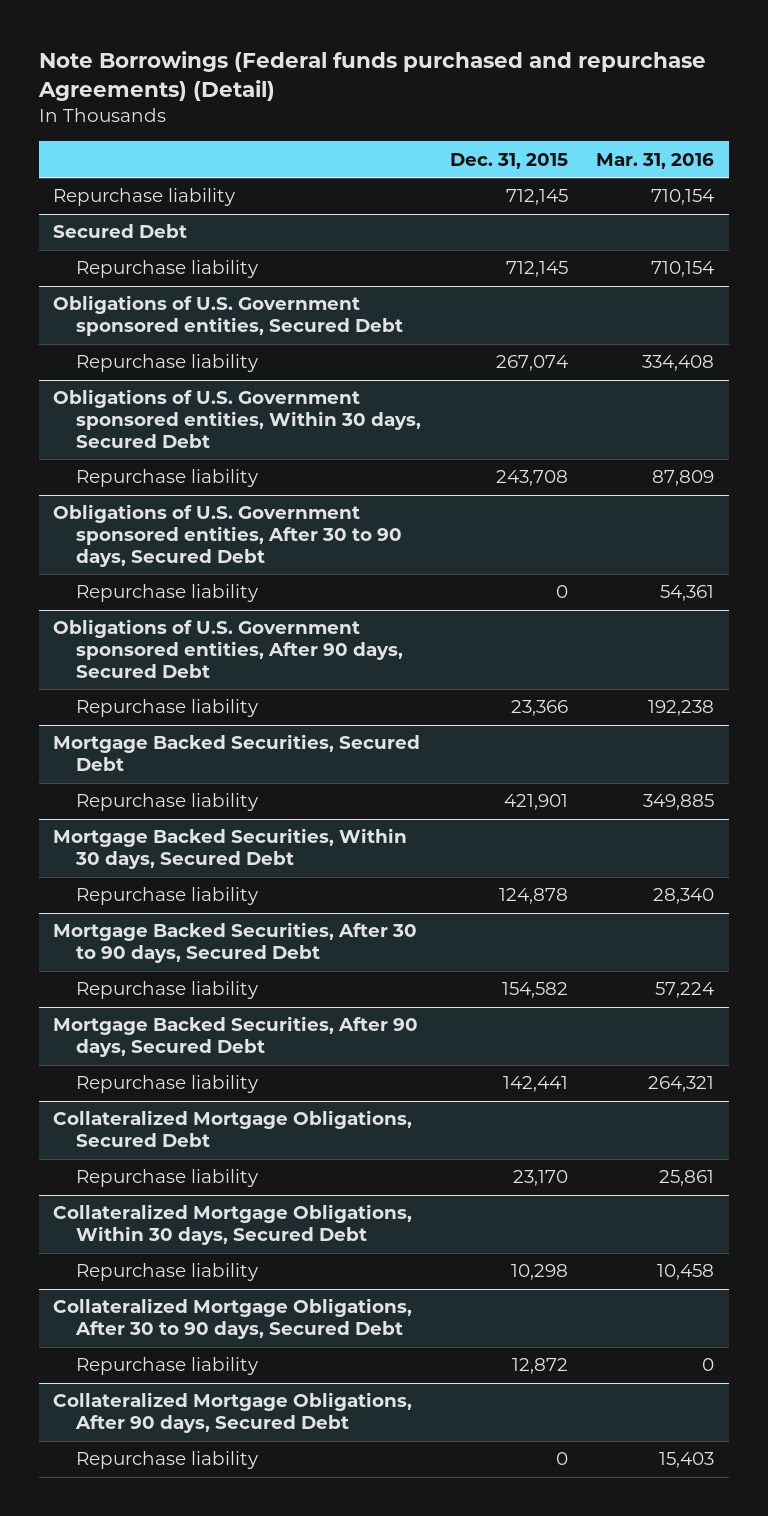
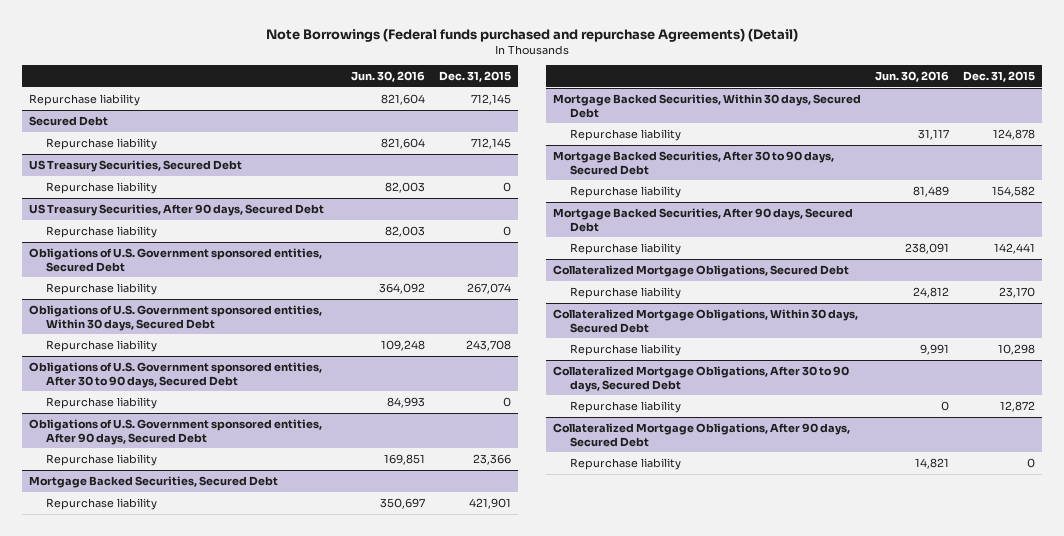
- | Dec. 31, 2015 | Mar. 31, 2016
+ | Jun. 30, 2016 | Dec. 31, 2015
+ US Treasury Securities, Secured Debt
+ Repurchase liability | 82,003 | 0
+ US Treasury Securities, After 90 days, Secured Debt
+ Repurchase liability | 82,003 | 0

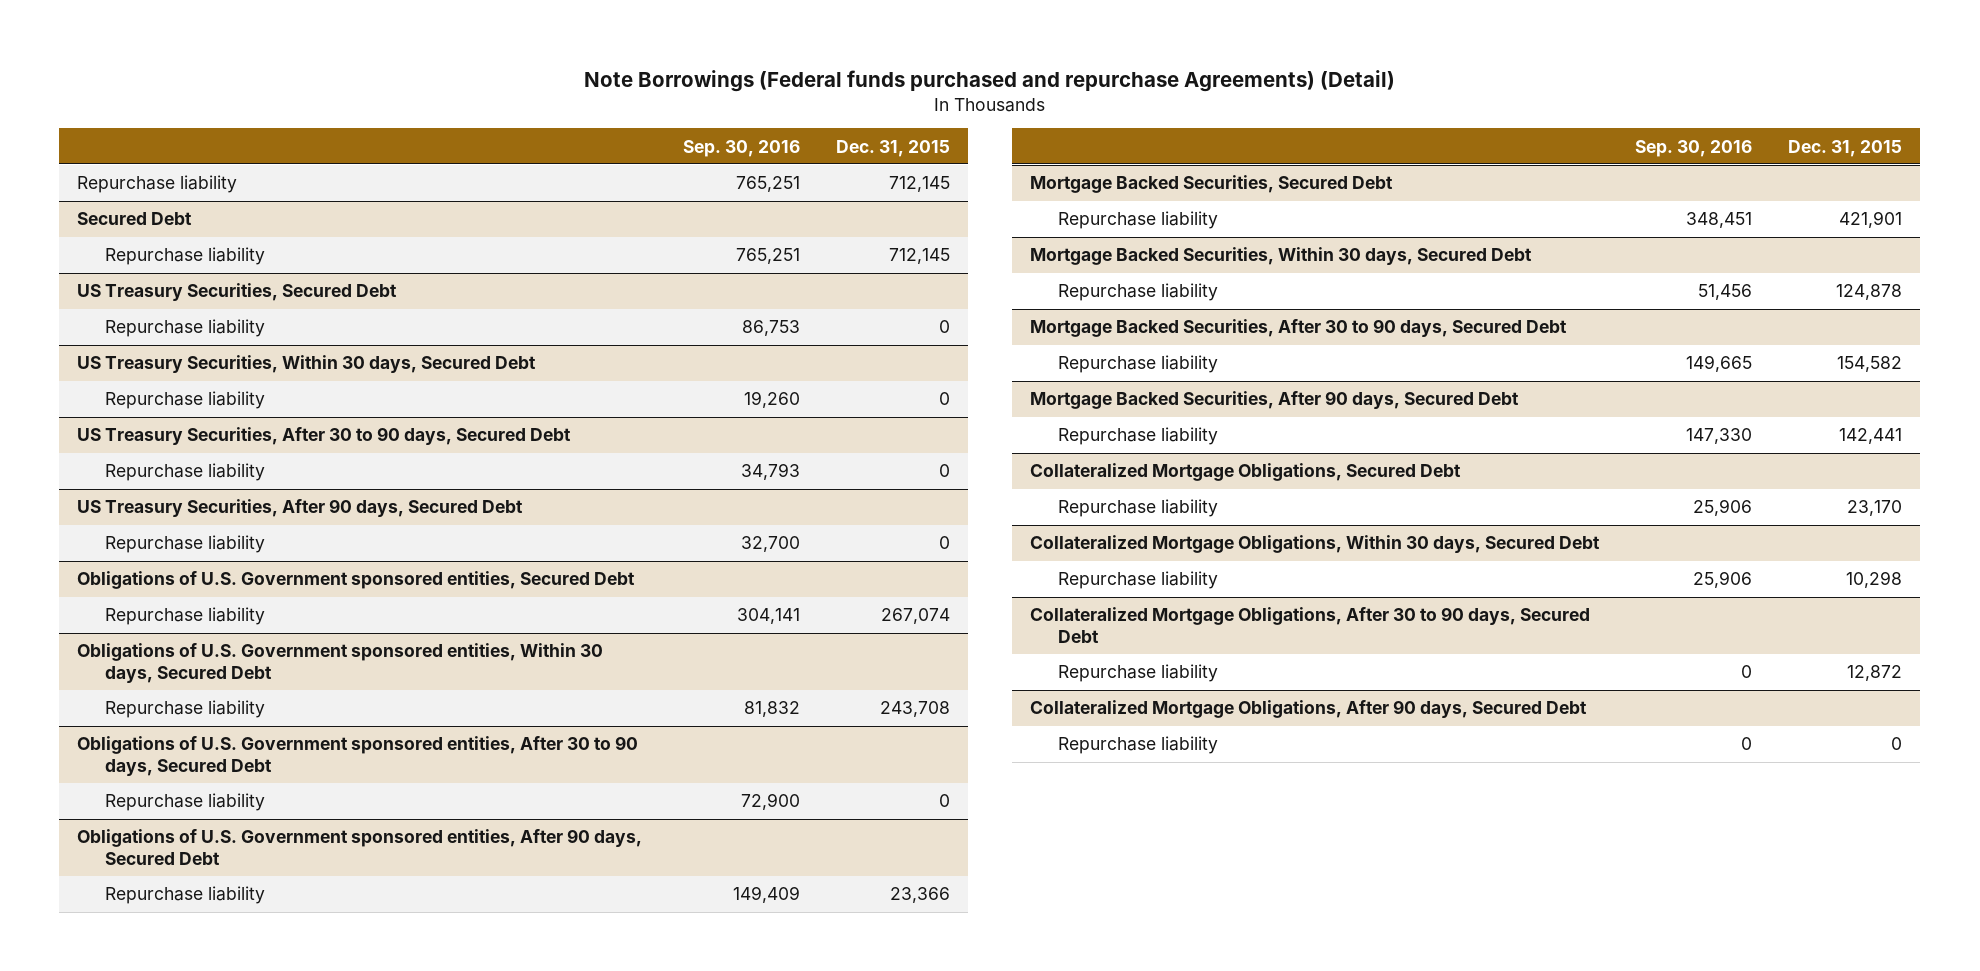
- | Jun. 30, 2016 | Dec. 31, 2015
+ | Sep. 30, 2016 | Dec. 31, 2015
+ US Treasury Securities, Within 30 days, Secured Debt
+ Repurchase liability | 19,260 | 0
+ US Treasury Securities, After 30 to 90 days, Secured Debt
+ Repurchase liability | 34,793 | 0

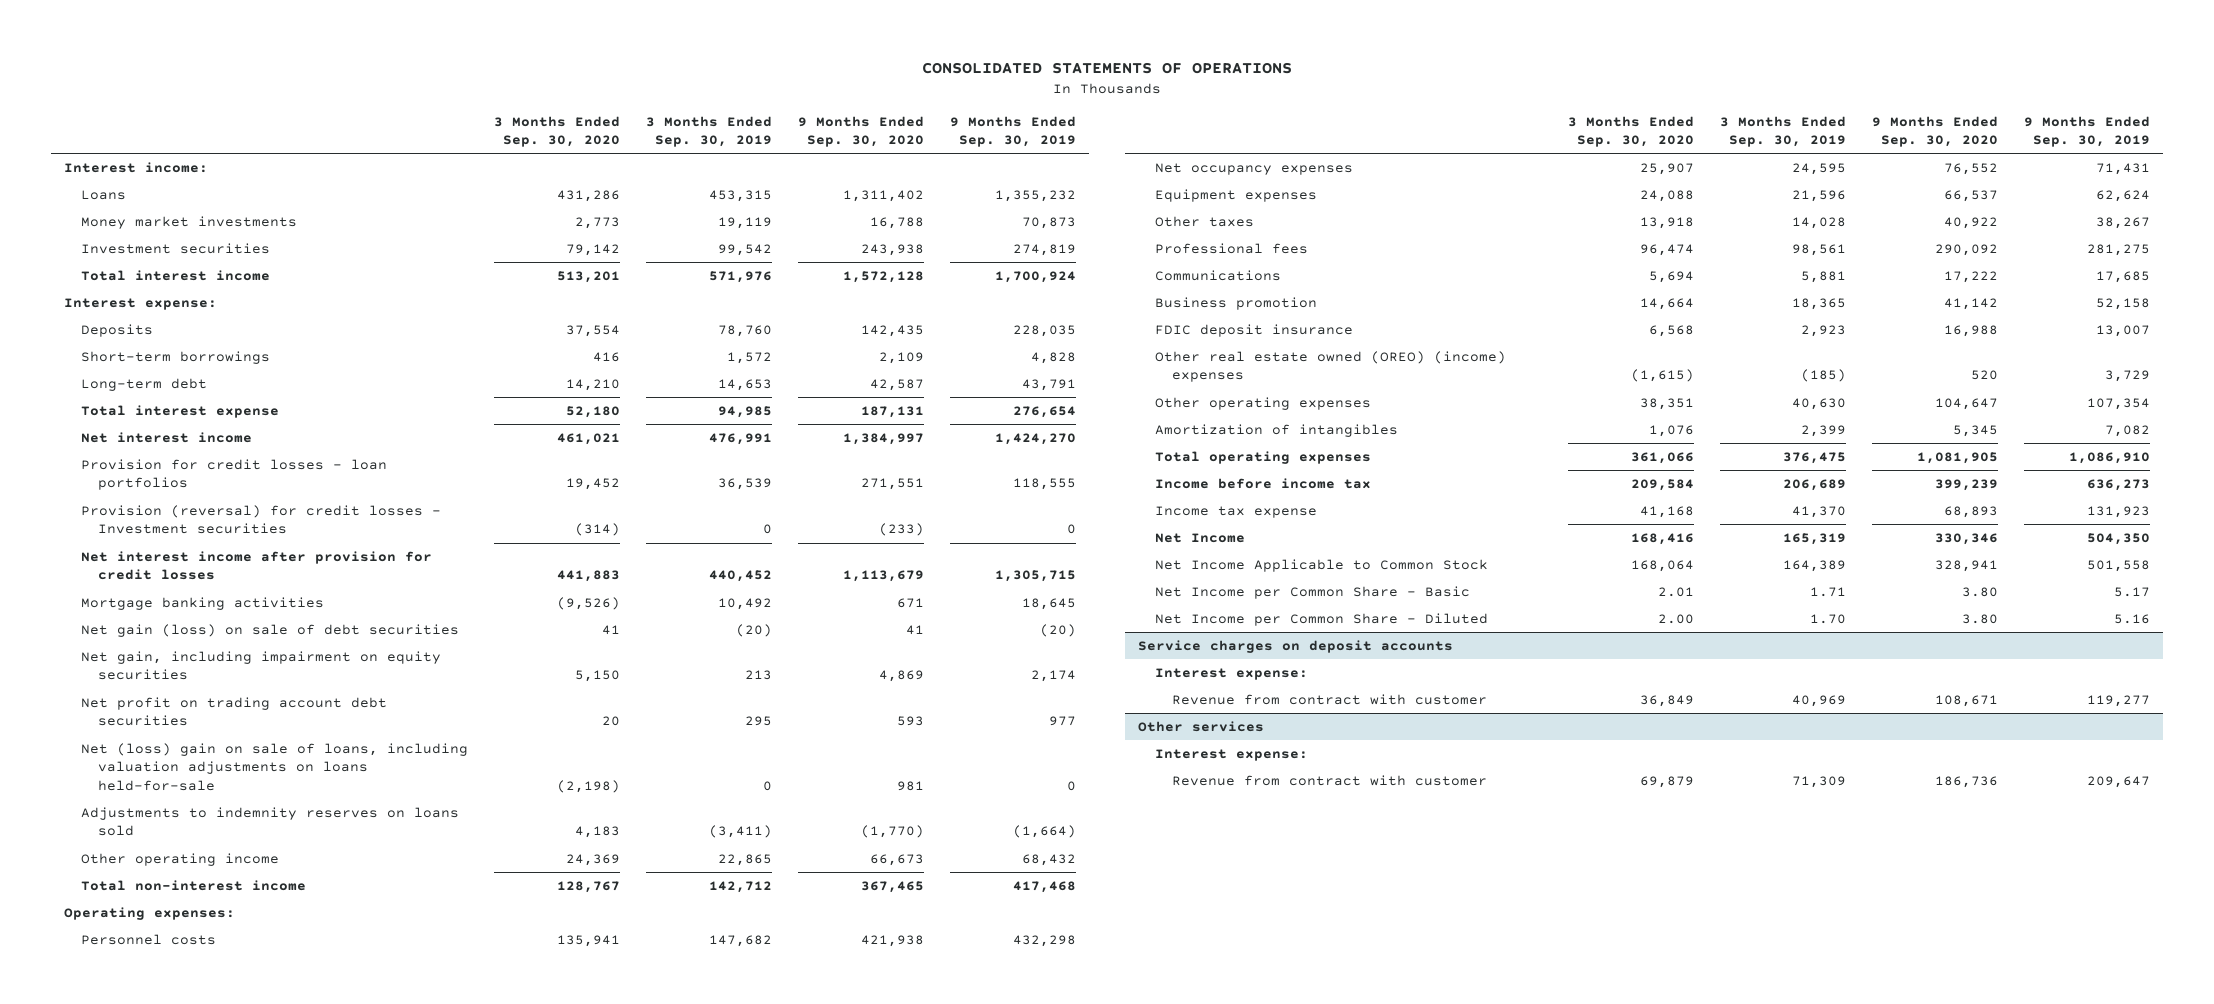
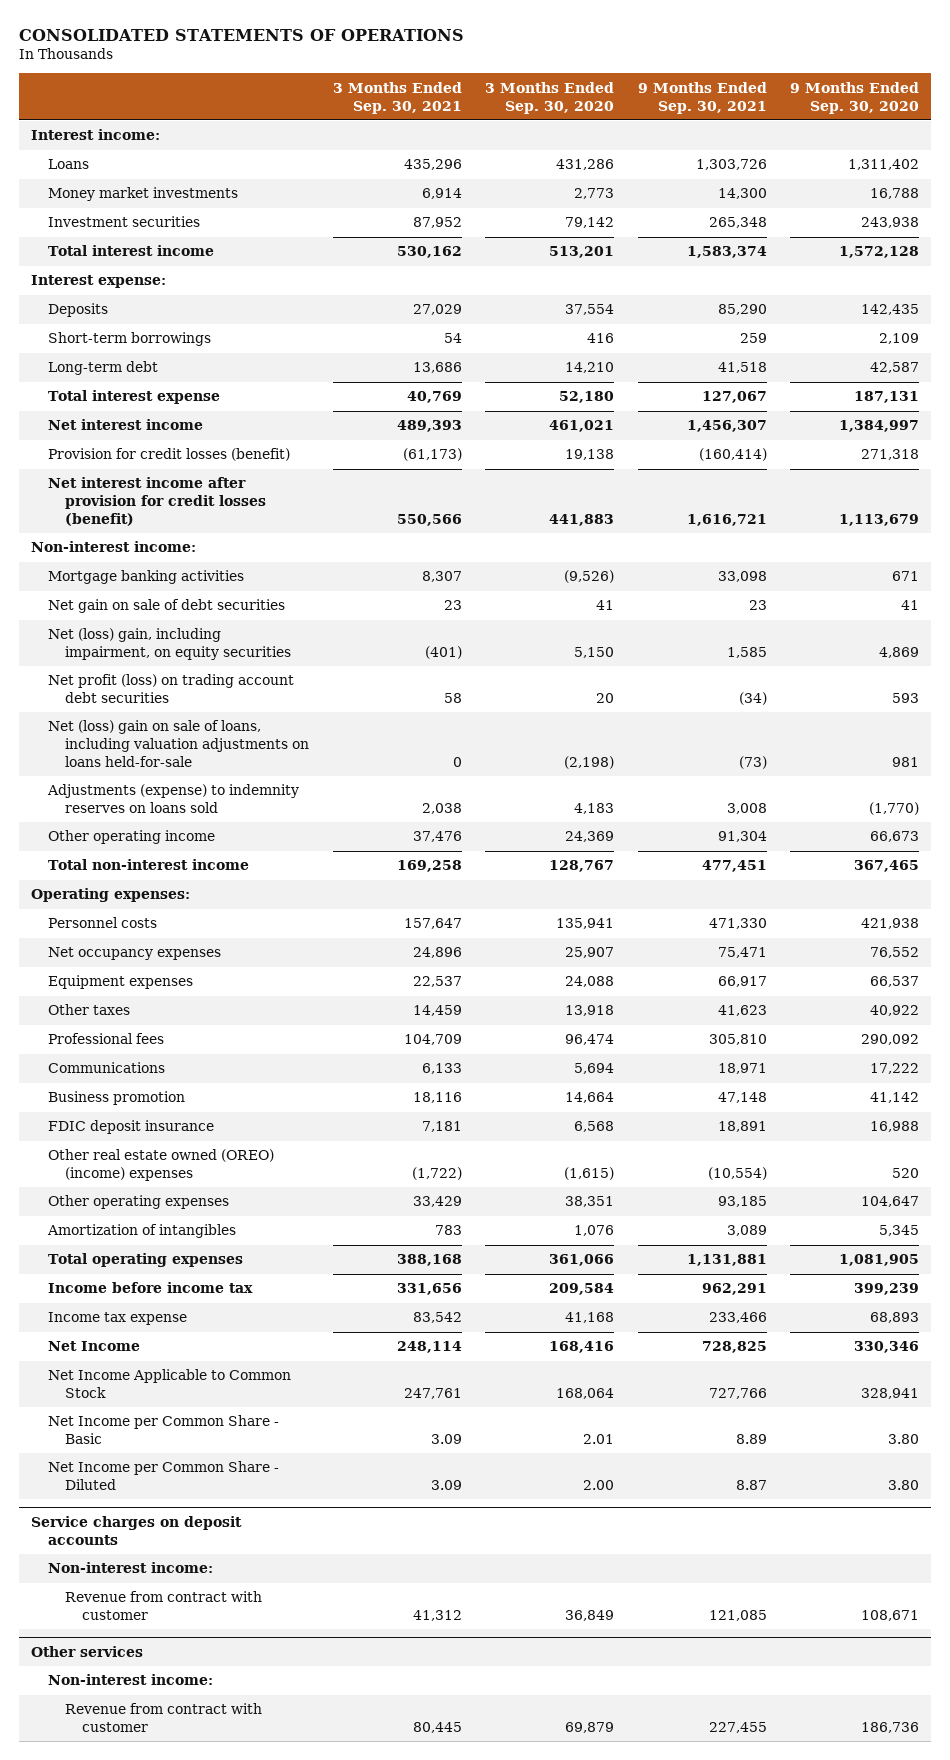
- | 3 Months Ended Sep. 30, 2020 | 3 Months Ended Sep. 30, 2019 | 9 Months Ended Sep. 30, 2020 | 9 Months Ended Sep. 30, 2019
+ | 3 Months Ended Sep. 30, 2021 | 3 Months Ended Sep. 30, 2020 | 9 Months Ended Sep. 30, 2021 | 9 Months Ended Sep. 30, 2020
- Provision for credit losses - loan portfolios | 19,452 | 36,539 | 271,551 | 118,555
- Provision (reversal) for credit losses - Investment securities | (314) | 0 | (233) | 0
- Net interest income after provision for credit losses | 441,883 | 440,452 | 1,113,679 | 1,305,715
+ Provision for credit losses (benefit) | (61,173) | 19,138 | (160,414) | 271,318
+ Net interest income after provision for credit losses (benefit) | 550,566 | 441,883 | 1,616,721 | 1,113,679
+ Non-interest income:
- Net gain (loss) on sale of debt securities | 41 | (20) | 41 | (20)
- Net gain, including impairment on equity securities | 5,150 | 213 | 4,869 | 2,174
- Net profit on trading account debt securities | 20 | 295 | 593 | 977
+ Net gain on sale of debt securities | 23 | 41 | 23 | 41
+ Net (loss) gain, including impairment, on equity securities | (401) | 5,150 | 1,585 | 4,869
+ Net profit (loss) on trading account debt securities | 58 | 20 | (34) | 593
- Adjustments to indemnity reserves on loans sold | 4,183 | (3,411) | (1,770) | (1,664)
+ Adjustments (expense) to indemnity reserves on loans sold | 2,038 | 4,183 | 3,008 | (1,770)
@ Service charges on deposit accounts
- Interest expense:
+ Non-interest income:
@ Other services
- Interest expense:
+ Non-interest income:

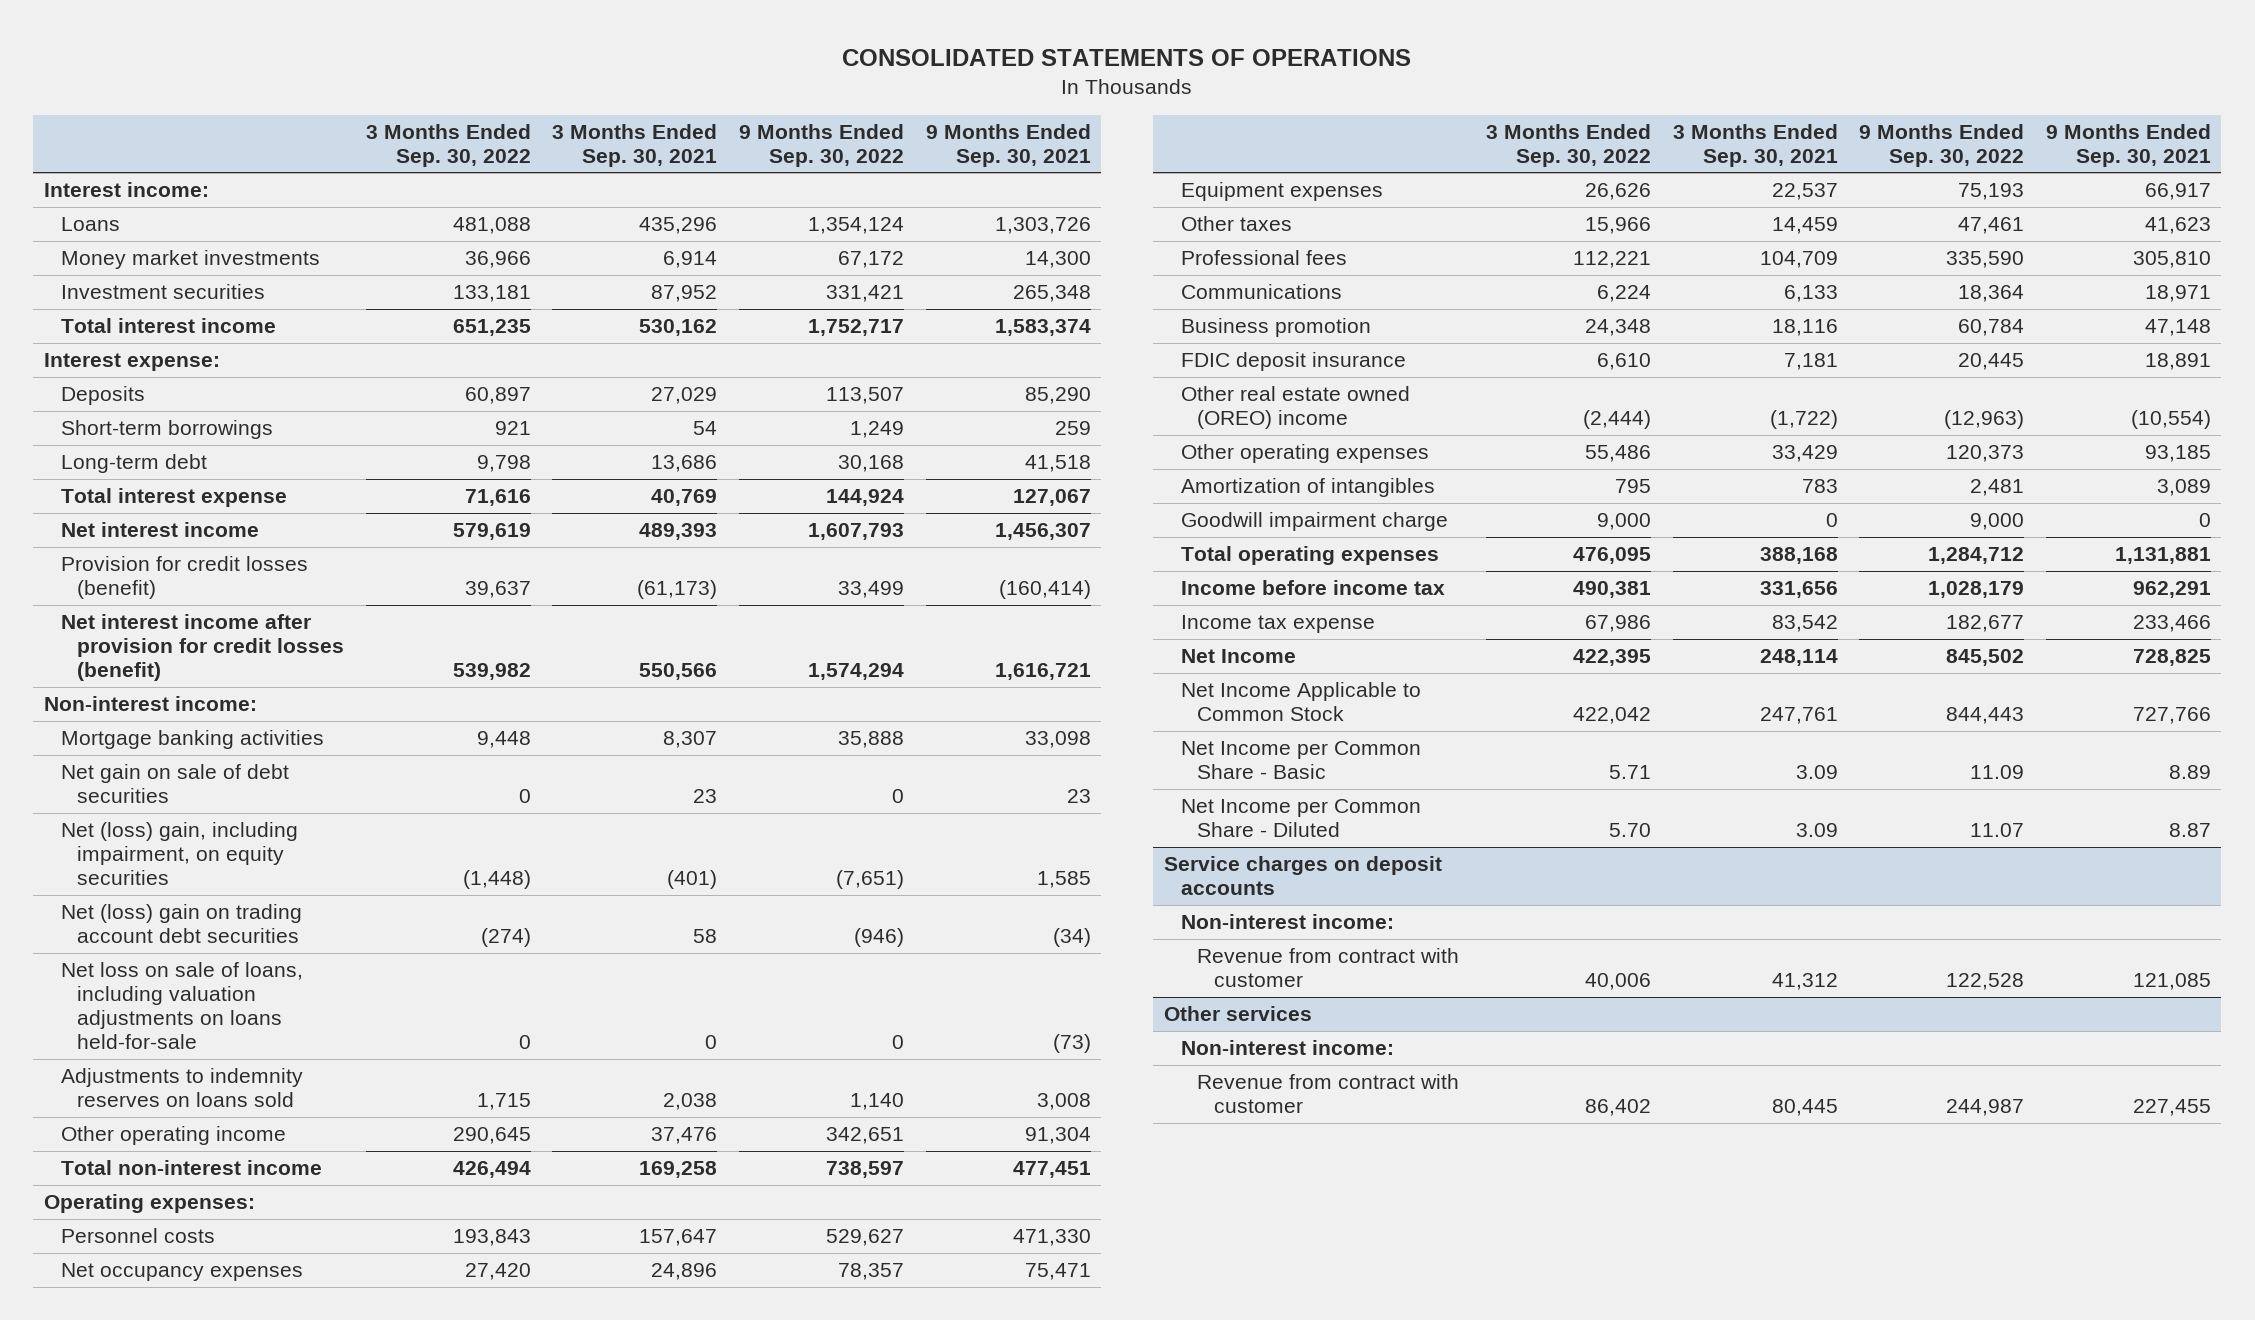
- | 3 Months Ended Sep. 30, 2021 | 3 Months Ended Sep. 30, 2020 | 9 Months Ended Sep. 30, 2021 | 9 Months Ended Sep. 30, 2020
+ | 3 Months Ended Sep. 30, 2022 | 3 Months Ended Sep. 30, 2021 | 9 Months Ended Sep. 30, 2022 | 9 Months Ended Sep. 30, 2021
- Net profit (loss) on trading account debt securities | 58 | 20 | (34) | 593
- Net (loss) gain on sale of loans, including valuation adjustments on loans held-for-sale | 0 | (2,198) | (73) | 981
- Adjustments (expense) to indemnity reserves on loans sold | 2,038 | 4,183 | 3,008 | (1,770)
+ Net (loss) gain on trading account debt securities | (274) | 58 | (946) | (34)
+ Net loss on sale of loans, including valuation adjustments on loans held-for-sale | 0 | 0 | 0 | (73)
+ Adjustments to indemnity reserves on loans sold | 1,715 | 2,038 | 1,140 | 3,008
- Other real estate owned (OREO) (income) expenses | (1,722) | (1,615) | (10,554) | 520
+ Other real estate owned (OREO) income | (2,444) | (1,722) | (12,963) | (10,554)
+ Goodwill impairment charge | 9,000 | 0 | 9,000 | 0

